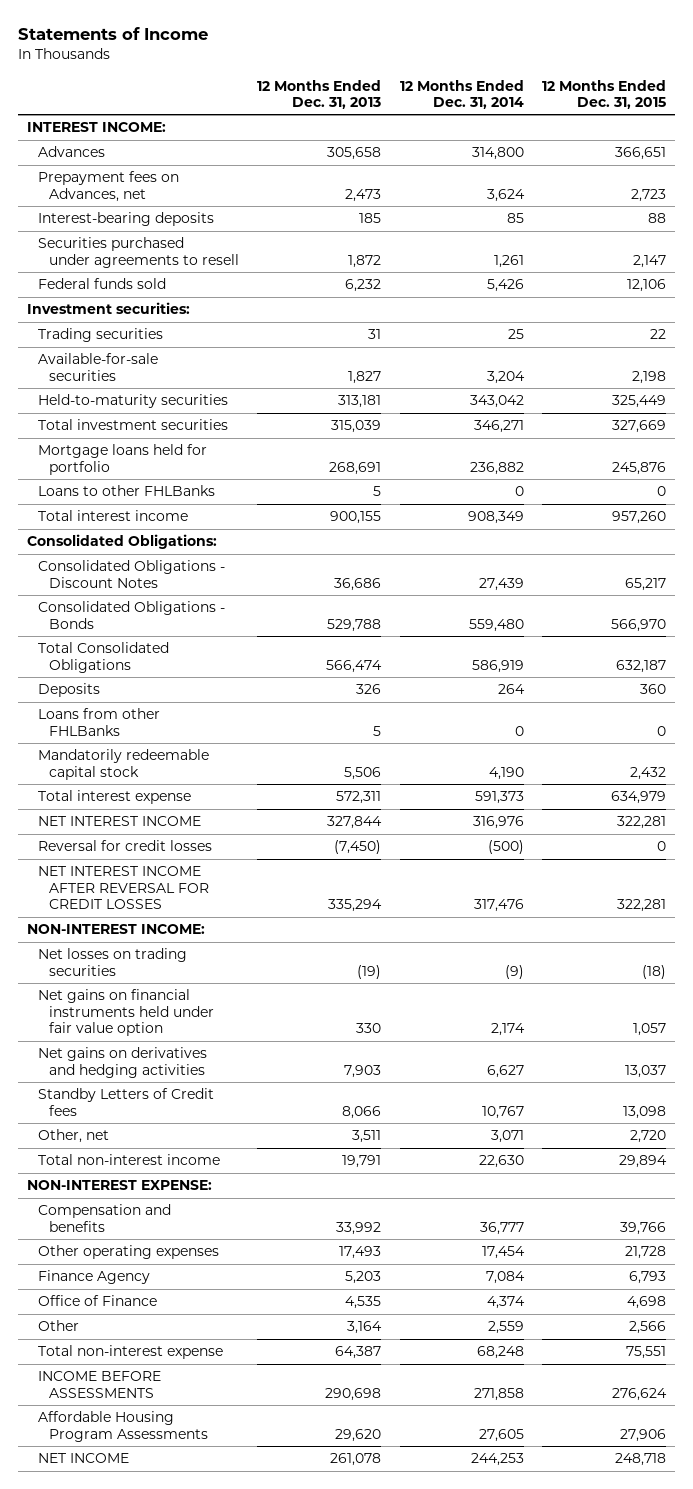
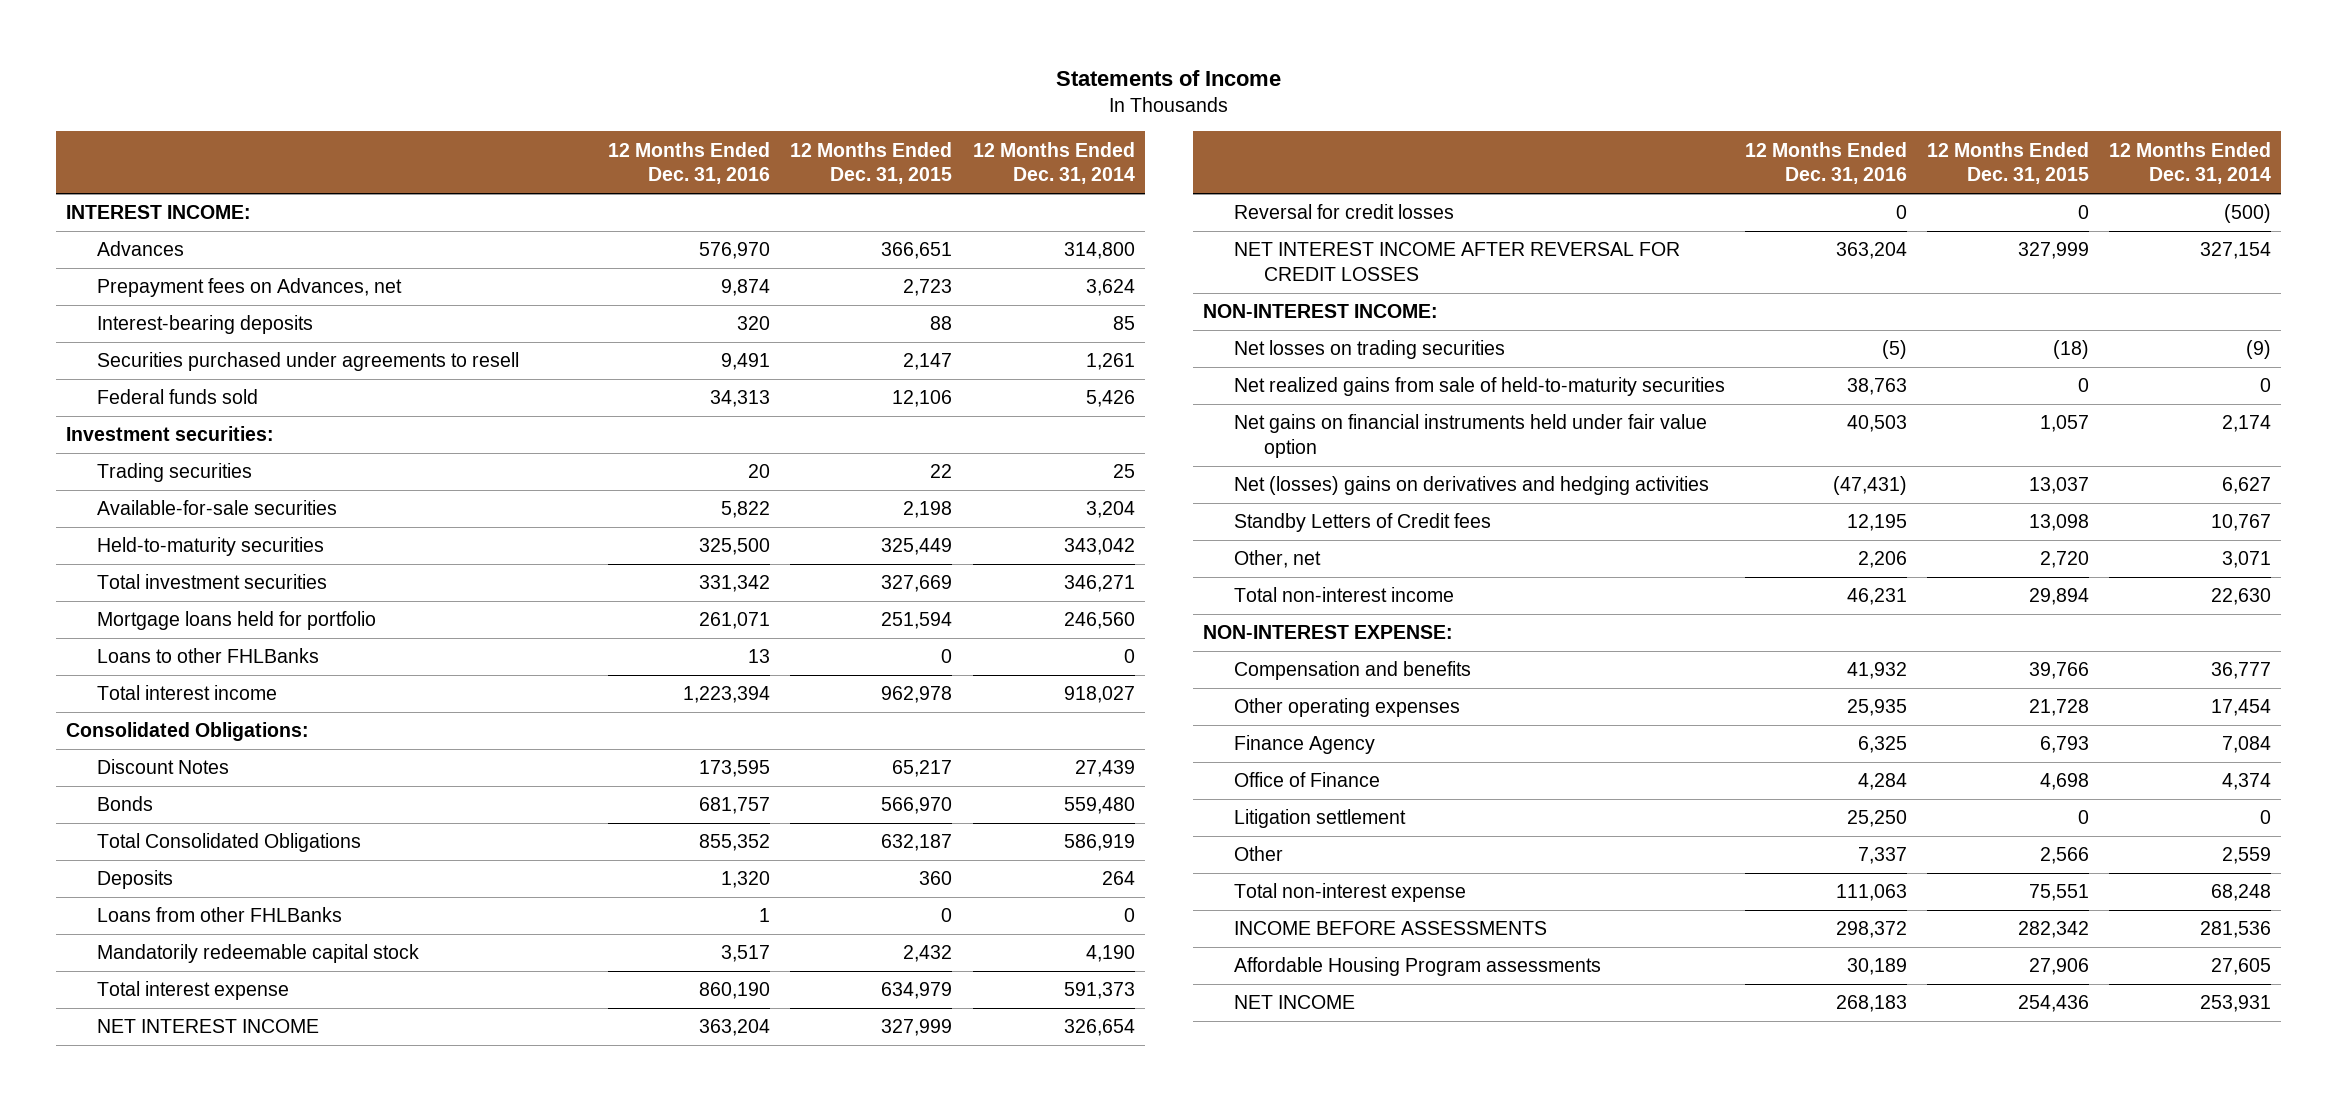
- | 12 Months Ended Dec. 31, 2013 | 12 Months Ended Dec. 31, 2014 | 12 Months Ended Dec. 31, 2015
+ | 12 Months Ended Dec. 31, 2016 | 12 Months Ended Dec. 31, 2015 | 12 Months Ended Dec. 31, 2014
- Mortgage loans held for portfolio | 268,691 | 236,882 | 245,876
+ Mortgage loans held for portfolio | 261,071 | 251,594 | 246,560
- Total interest income | 900,155 | 908,349 | 957,260
+ Total interest income | 1,223,394 | 962,978 | 918,027
- Consolidated Obligations - Discount Notes | 36,686 | 27,439 | 65,217
- Consolidated Obligations - Bonds | 529,788 | 559,480 | 566,970
+ Discount Notes | 173,595 | 65,217 | 27,439
+ Bonds | 681,757 | 566,970 | 559,480
- NET INTEREST INCOME | 327,844 | 316,976 | 322,281
+ NET INTEREST INCOME | 363,204 | 327,999 | 326,654
- NET INTEREST INCOME AFTER REVERSAL FOR CREDIT LOSSES | 335,294 | 317,476 | 322,281
+ NET INTEREST INCOME AFTER REVERSAL FOR CREDIT LOSSES | 363,204 | 327,999 | 327,154
+ Net realized gains from sale of held-to-maturity securities | 38,763 | 0 | 0
- Net gains on derivatives and hedging activities | 7,903 | 6,627 | 13,037
+ Net (losses) gains on derivatives and hedging activities | (47,431) | 13,037 | 6,627
+ Litigation settlement | 25,250 | 0 | 0
- INCOME BEFORE ASSESSMENTS | 290,698 | 271,858 | 276,624
- Affordable Housing Program Assessments | 29,620 | 27,605 | 27,906
- NET INCOME | 261,078 | 244,253 | 248,718
+ INCOME BEFORE ASSESSMENTS | 298,372 | 282,342 | 281,536
+ Affordable Housing Program assessments | 30,189 | 27,906 | 27,605
+ NET INCOME | 268,183 | 254,436 | 253,931

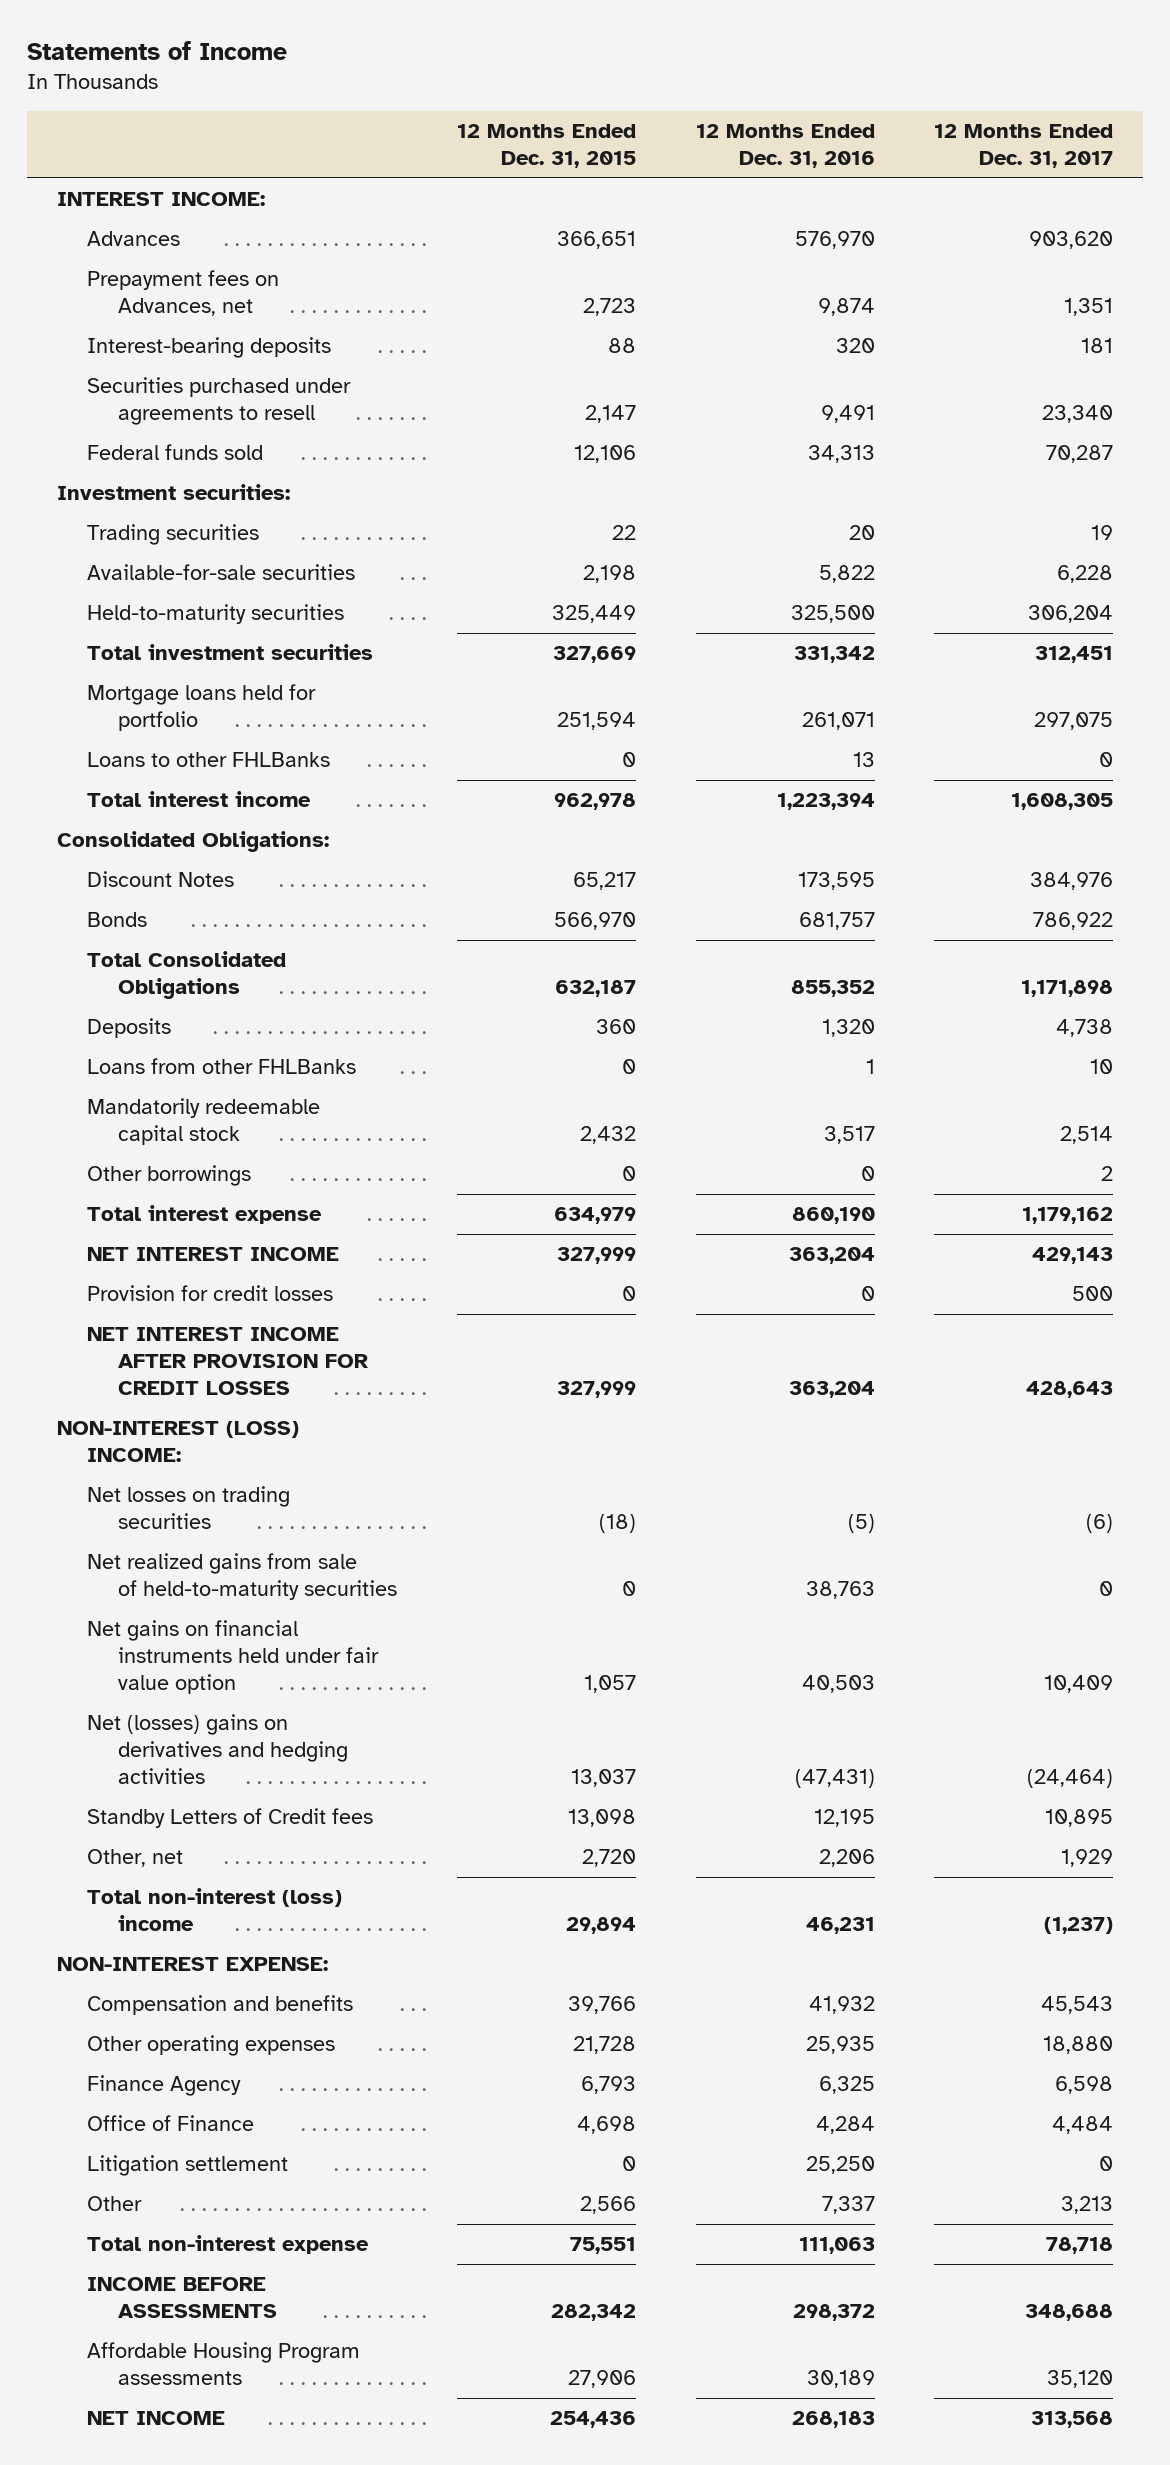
- | 12 Months Ended Dec. 31, 2016 | 12 Months Ended Dec. 31, 2015 | 12 Months Ended Dec. 31, 2014
+ | 12 Months Ended Dec. 31, 2015 | 12 Months Ended Dec. 31, 2016 | 12 Months Ended Dec. 31, 2017
+ Other borrowings | 0 | 0 | 2
- Reversal for credit losses | 0 | 0 | (500)
- NET INTEREST INCOME AFTER REVERSAL FOR CREDIT LOSSES | 363,204 | 327,999 | 327,154
- NON-INTEREST INCOME:
+ Provision for credit losses | 0 | 0 | 500
+ NET INTEREST INCOME AFTER PROVISION FOR CREDIT LOSSES | 327,999 | 363,204 | 428,643
+ NON-INTEREST (LOSS) INCOME:
- Total non-interest income | 46,231 | 29,894 | 22,630
+ Total non-interest (loss) income | 29,894 | 46,231 | (1,237)

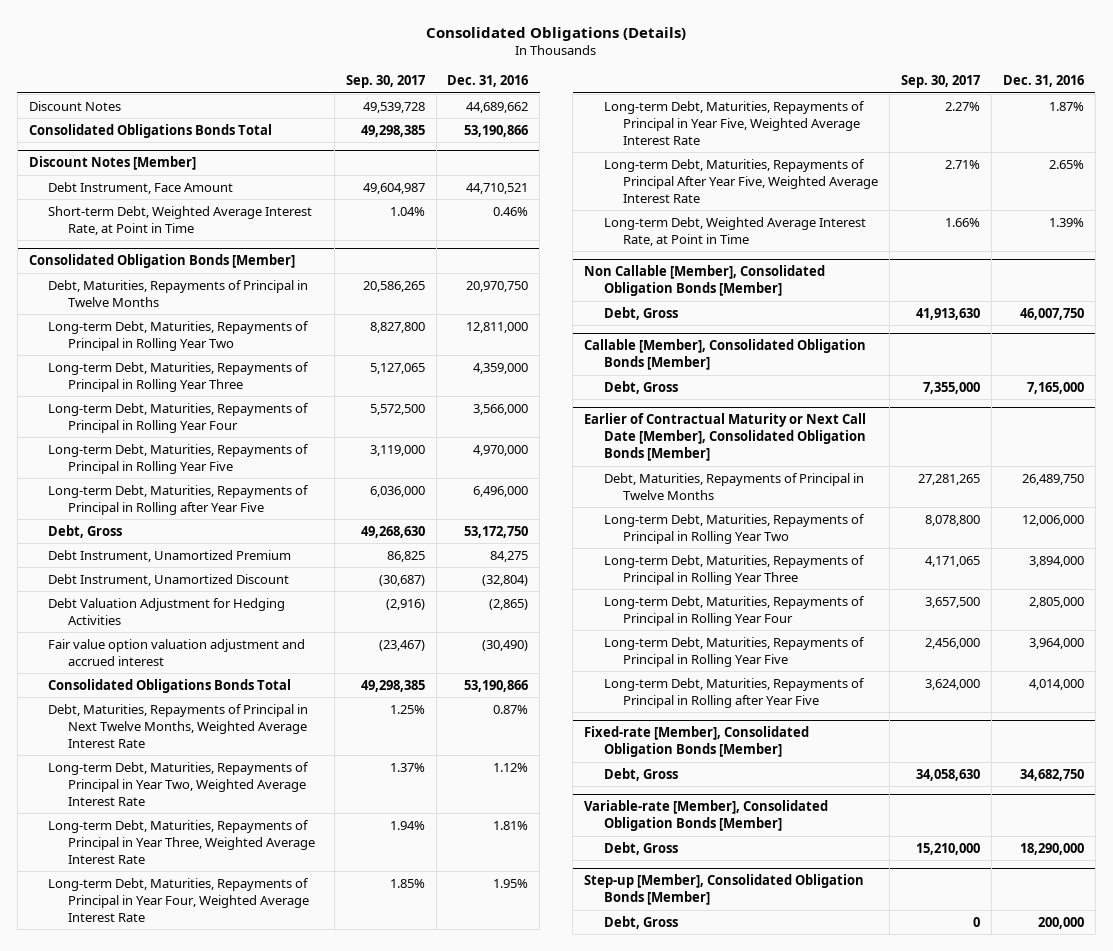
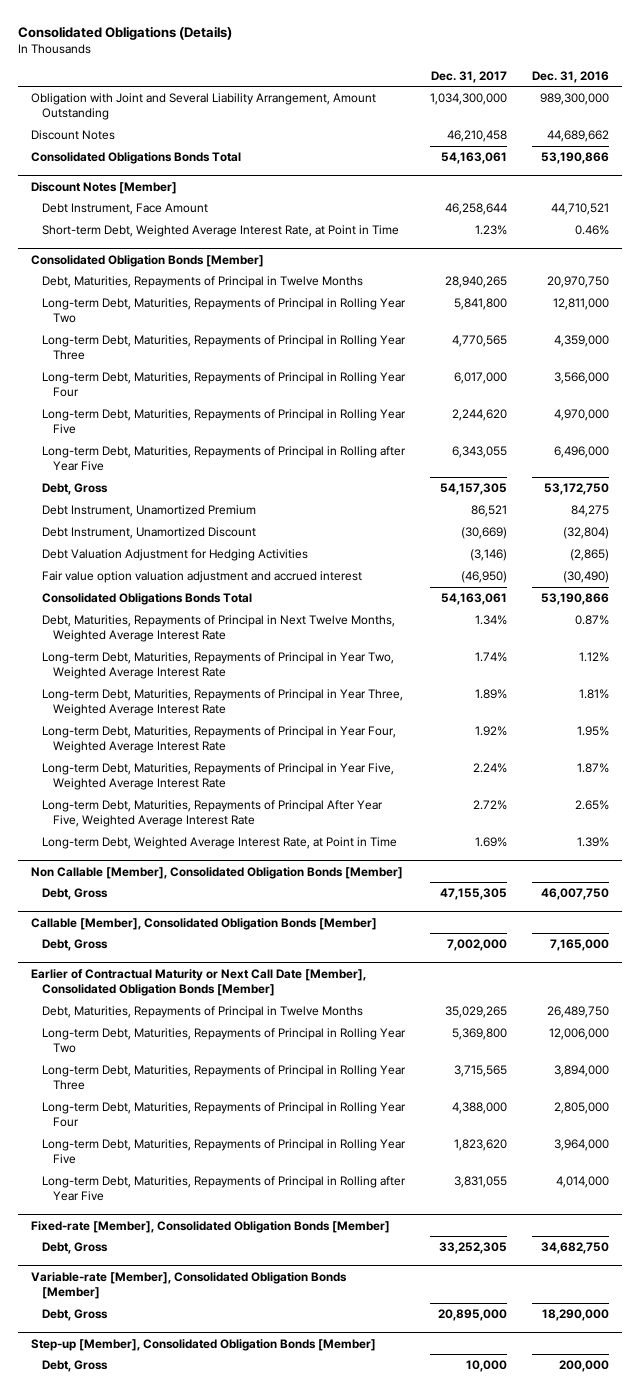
- | Sep. 30, 2017 | Dec. 31, 2016
+ | Dec. 31, 2017 | Dec. 31, 2016
+ Obligation with Joint and Several Liability Arrangement, Amount Outstanding | 1,034,300,000 | 989,300,000

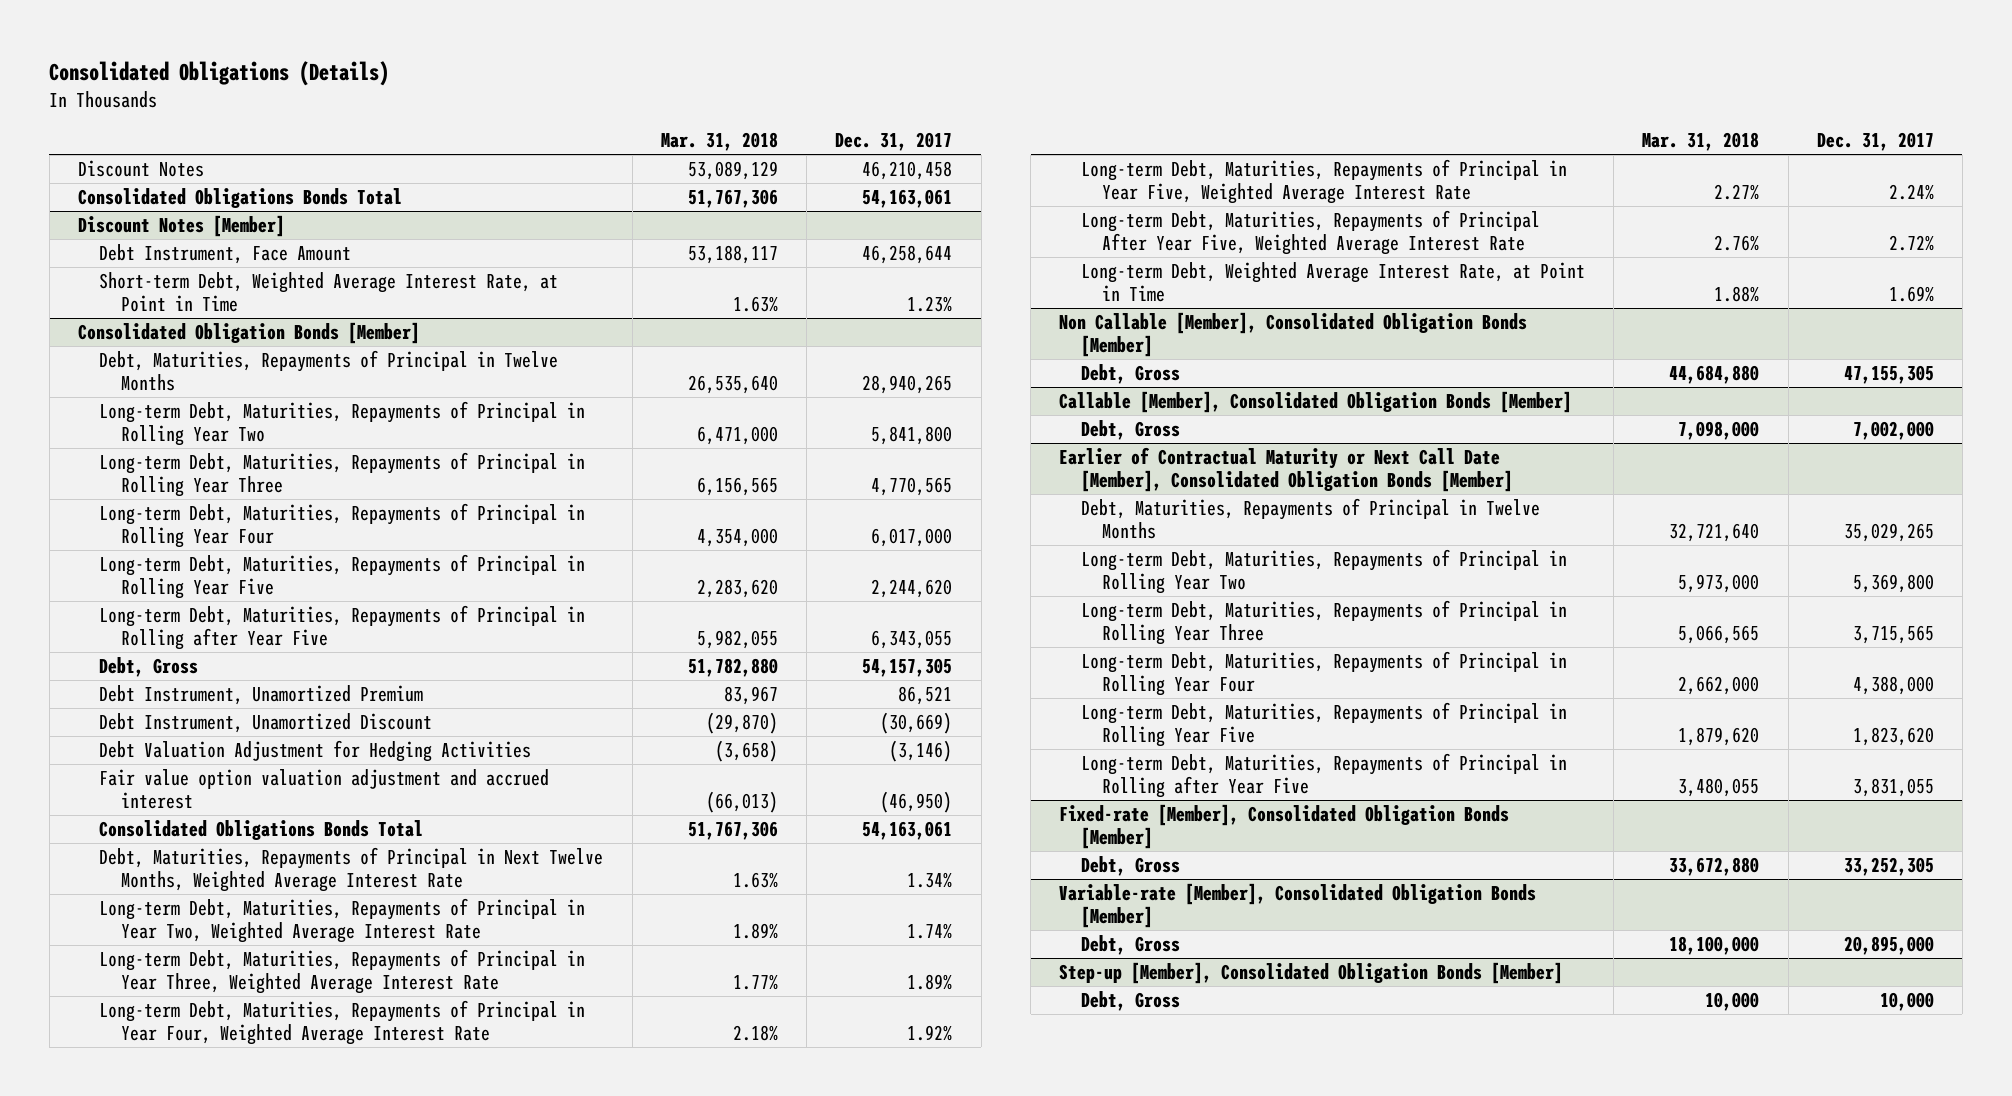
- | Dec. 31, 2017 | Dec. 31, 2016
+ | Mar. 31, 2018 | Dec. 31, 2017
- Obligation with Joint and Several Liability Arrangement, Amount Outstanding | 1,034,300,000 | 989,300,000

